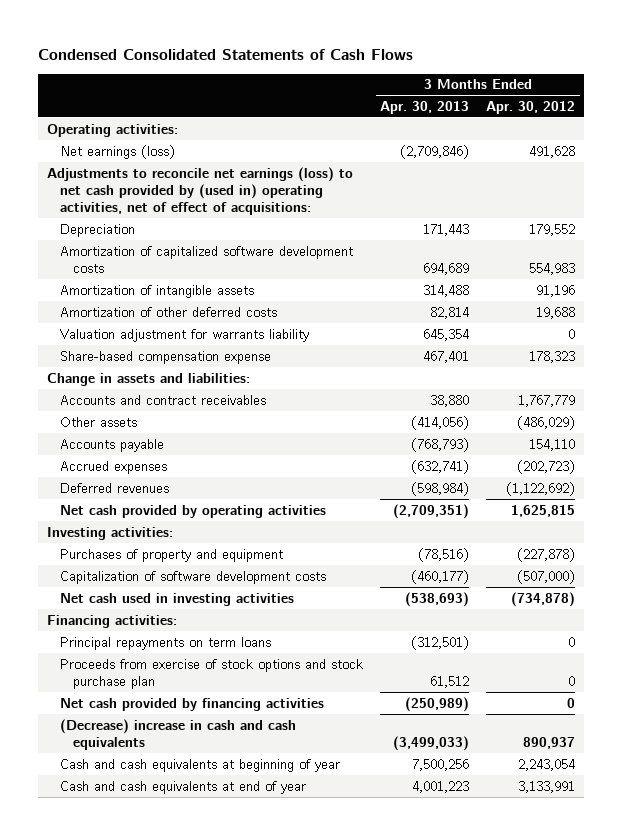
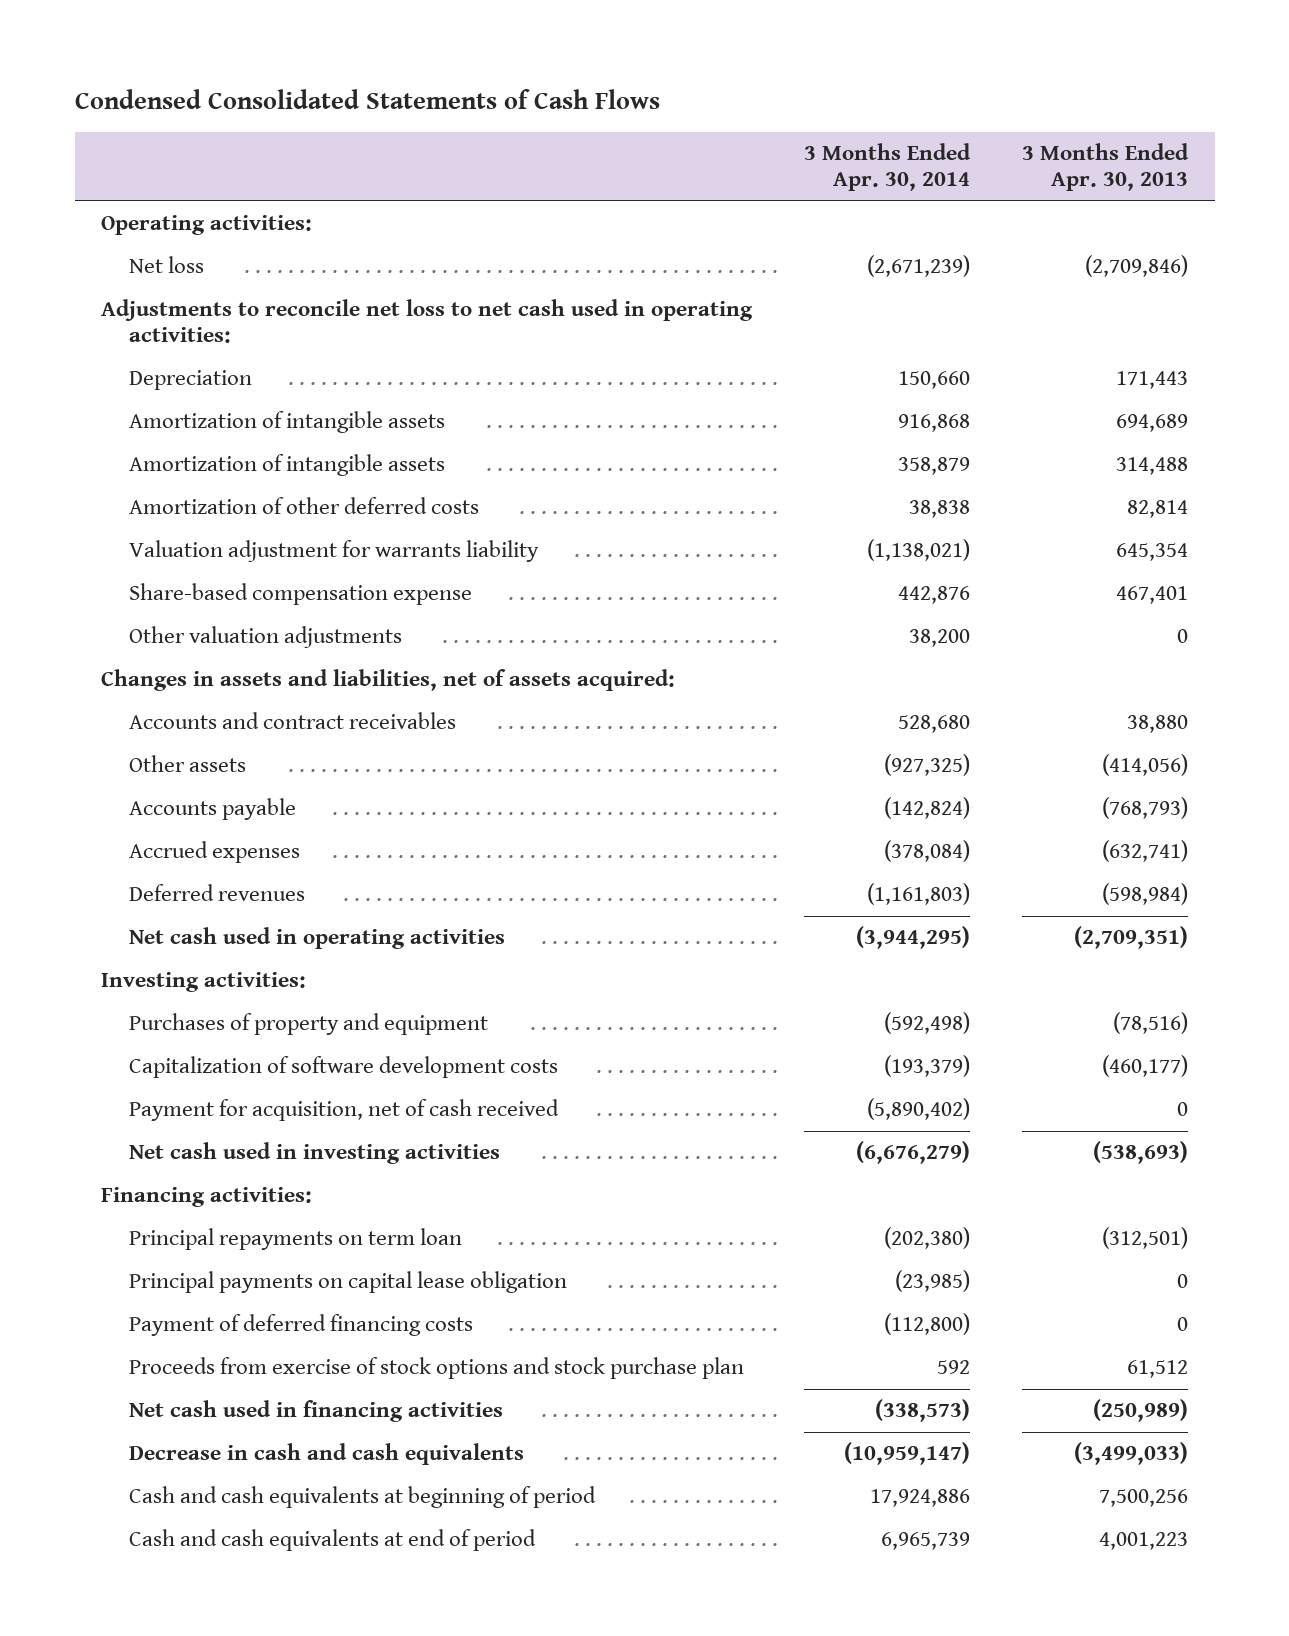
- | 3 Months Ended Apr. 30, 2013 | 3 Months Ended Apr. 30, 2012
+ | 3 Months Ended Apr. 30, 2014 | 3 Months Ended Apr. 30, 2013
- Net earnings (loss) | (2,709,846) | 491,628
- Adjustments to reconcile net earnings (loss) to net cash provided by (used in) operating activities, net of effect of acquisitions:
+ Net loss | (2,671,239) | (2,709,846)
+ Adjustments to reconcile net loss to net cash used in operating activities:
- Amortization of capitalized software development costs | 694,689 | 554,983
+ Amortization of intangible assets | 916,868 | 694,689
- Change in assets and liabilities:
+ Other valuation adjustments | 38,200 | 0
+ Changes in assets and liabilities, net of assets acquired:
- Net cash provided by operating activities | (2,709,351) | 1,625,815
+ Net cash used in operating activities | (3,944,295) | (2,709,351)
+ Payment for acquisition, net of cash received | (5,890,402) | 0
- Principal repayments on term loans | (312,501) | 0
+ Principal repayments on term loan | (202,380) | (312,501)
+ Principal payments on capital lease obligation | (23,985) | 0
+ Payment of deferred financing costs | (112,800) | 0
- Net cash provided by financing activities | (250,989) | 0
- (Decrease) increase in cash and cash equivalents | (3,499,033) | 890,937
- Cash and cash equivalents at beginning of year | 7,500,256 | 2,243,054
- Cash and cash equivalents at end of year | 4,001,223 | 3,133,991
+ Net cash used in financing activities | (338,573) | (250,989)
+ Decrease in cash and cash equivalents | (10,959,147) | (3,499,033)
+ Cash and cash equivalents at beginning of period | 17,924,886 | 7,500,256
+ Cash and cash equivalents at end of period | 6,965,739 | 4,001,223

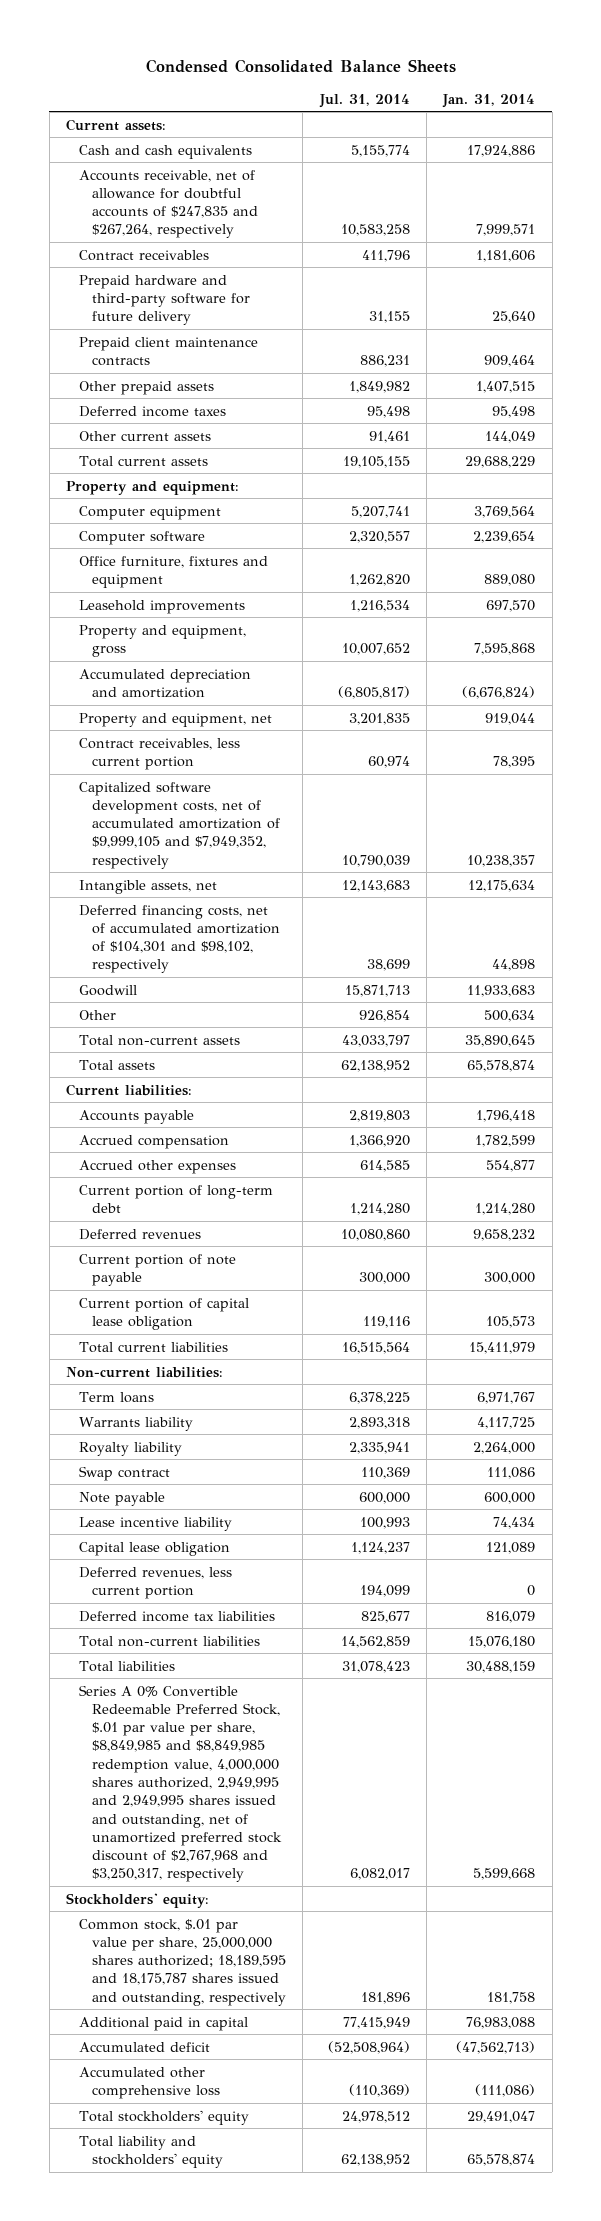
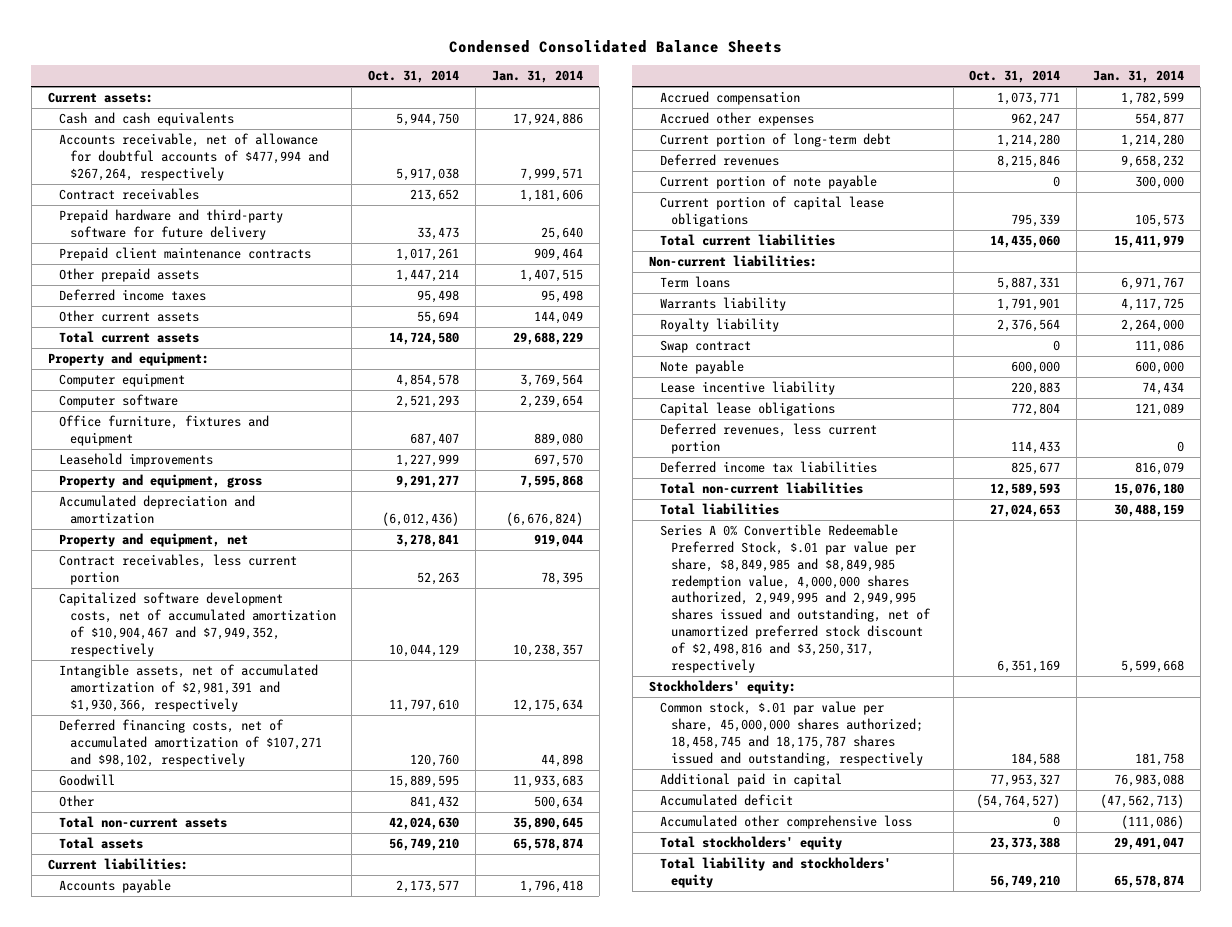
- | Jul. 31, 2014 | Jan. 31, 2014
+ | Oct. 31, 2014 | Jan. 31, 2014
- Accounts receivable, net of allowance for doubtful accounts of $247,835 and $267,264, respectively | 10,583,258 | 7,999,571
+ Accounts receivable, net of allowance for doubtful accounts of $477,994 and $267,264, respectively | 5,917,038 | 7,999,571
- Capitalized software development costs, net of accumulated amortization of $9,999,105 and $7,949,352, respectively | 10,790,039 | 10,238,357
- Intangible assets, net | 12,143,683 | 12,175,634
- Deferred financing costs, net of accumulated amortization of $104,301 and $98,102, respectively | 38,699 | 44,898
+ Capitalized software development costs, net of accumulated amortization of $10,904,467 and $7,949,352, respectively | 10,044,129 | 10,238,357
+ Intangible assets, net of accumulated amortization of $2,981,391 and $1,930,366, respectively | 11,797,610 | 12,175,634
+ Deferred financing costs, net of accumulated amortization of $107,271 and $98,102, respectively | 120,760 | 44,898
- Current portion of capital lease obligation | 119,116 | 105,573
+ Current portion of capital lease obligations | 795,339 | 105,573
- Capital lease obligation | 1,124,237 | 121,089
+ Capital lease obligations | 772,804 | 121,089
- Series A 0% Convertible Redeemable Preferred Stock, $.01 par value per share, $8,849,985 and $8,849,985 redemption value, 4,000,000 shares authorized, 2,949,995 and 2,949,995 shares issued and outstanding, net of unamortized preferred stock discount of $2,767,968 and $3,250,317, respectively | 6,082,017 | 5,599,668
+ Series A 0% Convertible Redeemable Preferred Stock, $.01 par value per share, $8,849,985 and $8,849,985 redemption value, 4,000,000 shares authorized, 2,949,995 and 2,949,995 shares issued and outstanding, net of unamortized preferred stock discount of $2,498,816 and $3,250,317, respectively | 6,351,169 | 5,599,668
- Common stock, $.01 par value per share, 25,000,000 shares authorized; 18,189,595 and 18,175,787 shares issued and outstanding, respectively | 181,896 | 181,758
+ Common stock, $.01 par value per share, 45,000,000 shares authorized; 18,458,745 and 18,175,787 shares issued and outstanding, respectively | 184,588 | 181,758

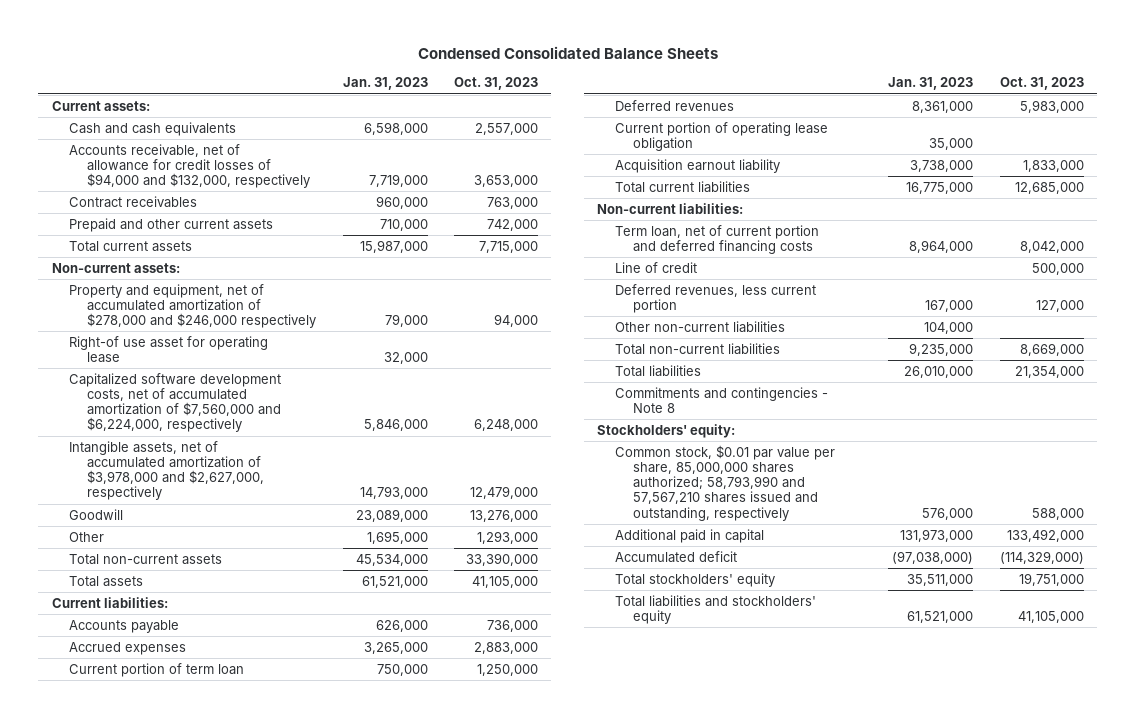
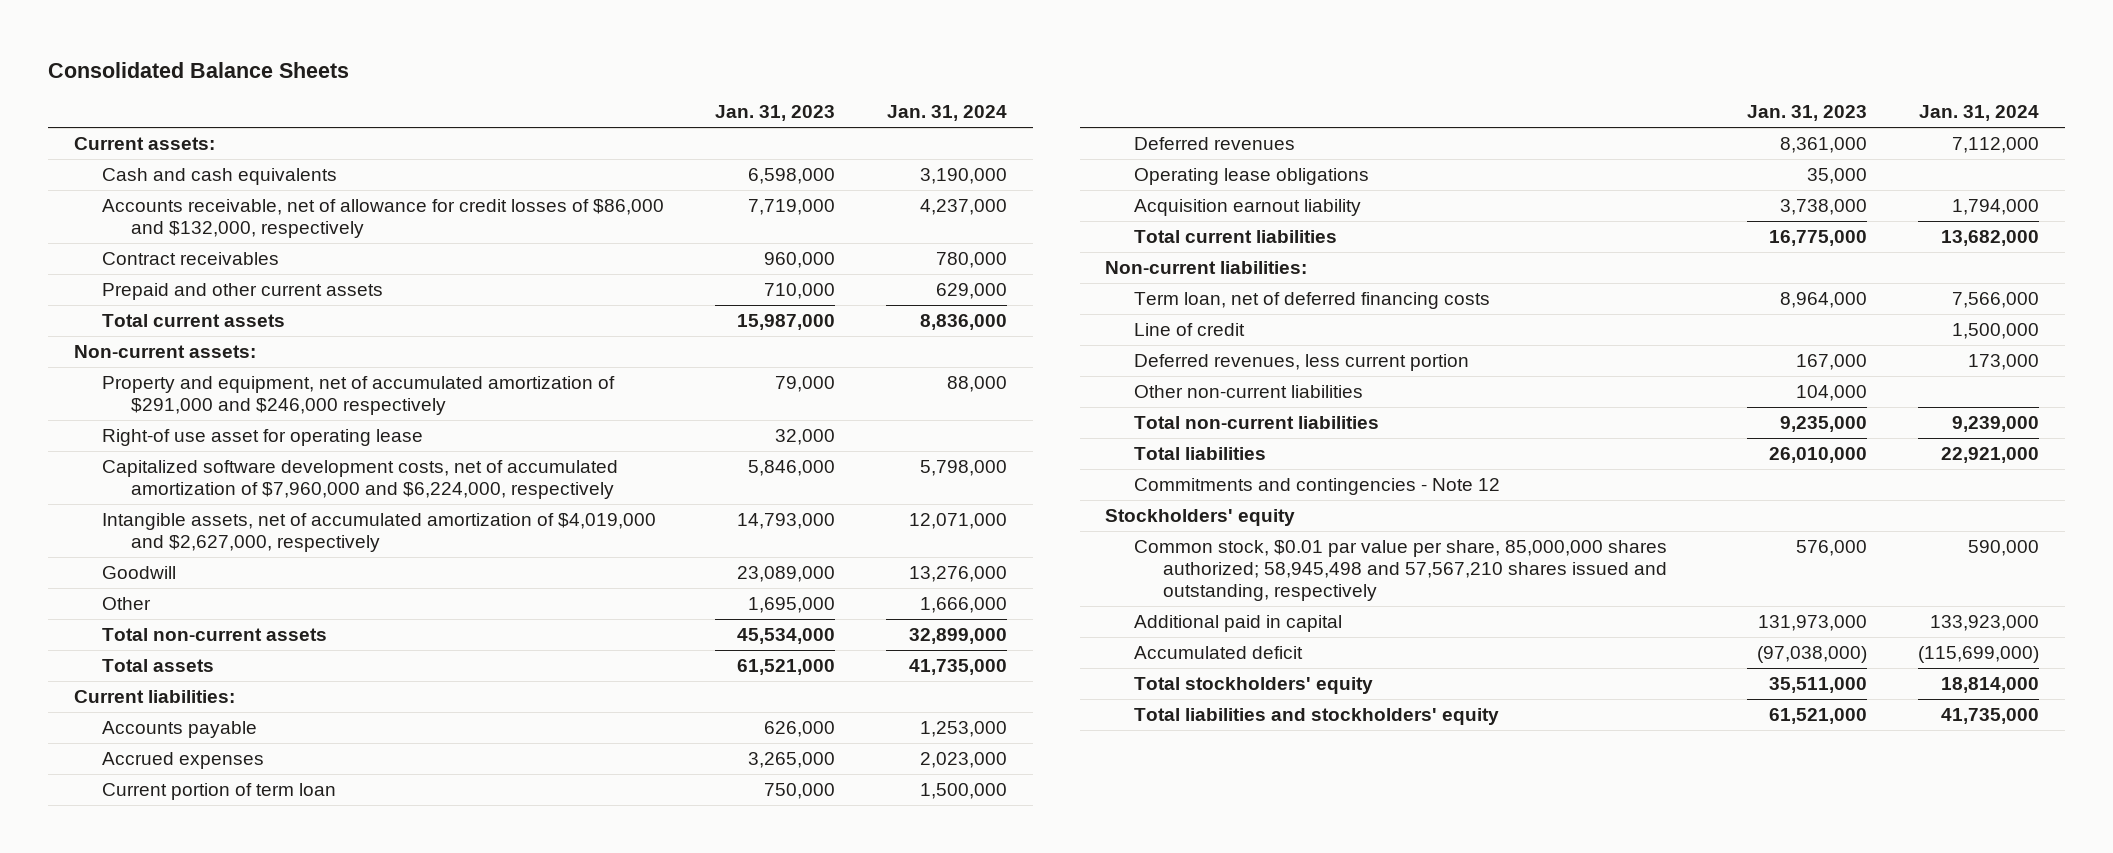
- Condensed Consolidated Balance Sheets
+ Consolidated Balance Sheets
- | Jan. 31, 2023 | Oct. 31, 2023
+ | Jan. 31, 2023 | Jan. 31, 2024
- Accounts receivable, net of allowance for credit losses of $94,000 and $132,000, respectively | 7,719,000 | 3,653,000
+ Accounts receivable, net of allowance for credit losses of $86,000 and $132,000, respectively | 7,719,000 | 4,237,000
- Property and equipment, net of accumulated amortization of $278,000 and $246,000 respectively | 79,000 | 94,000
+ Property and equipment, net of accumulated amortization of $291,000 and $246,000 respectively | 79,000 | 88,000
- Capitalized software development costs, net of accumulated amortization of $7,560,000 and $6,224,000, respectively | 5,846,000 | 6,248,000
- Intangible assets, net of accumulated amortization of $3,978,000 and $2,627,000, respectively | 14,793,000 | 12,479,000
+ Capitalized software development costs, net of accumulated amortization of $7,960,000 and $6,224,000, respectively | 5,846,000 | 5,798,000
+ Intangible assets, net of accumulated amortization of $4,019,000 and $2,627,000, respectively | 14,793,000 | 12,071,000
- Current portion of operating lease obligation | 35,000 |
+ Operating lease obligations | 35,000 |
- Term loan, net of current portion and deferred financing costs | 8,964,000 | 8,042,000
+ Term loan, net of deferred financing costs | 8,964,000 | 7,566,000
- Commitments and contingencies - Note 8
- Stockholders' equity:
- Common stock, $0.01 par value per share, 85,000,000 shares authorized; 58,793,990 and 57,567,210 shares issued and outstanding, respectively | 576,000 | 588,000
+ Commitments and contingencies - Note 12
+ Stockholders' equity
+ Common stock, $0.01 par value per share, 85,000,000 shares authorized; 58,945,498 and 57,567,210 shares issued and outstanding, respectively | 576,000 | 590,000

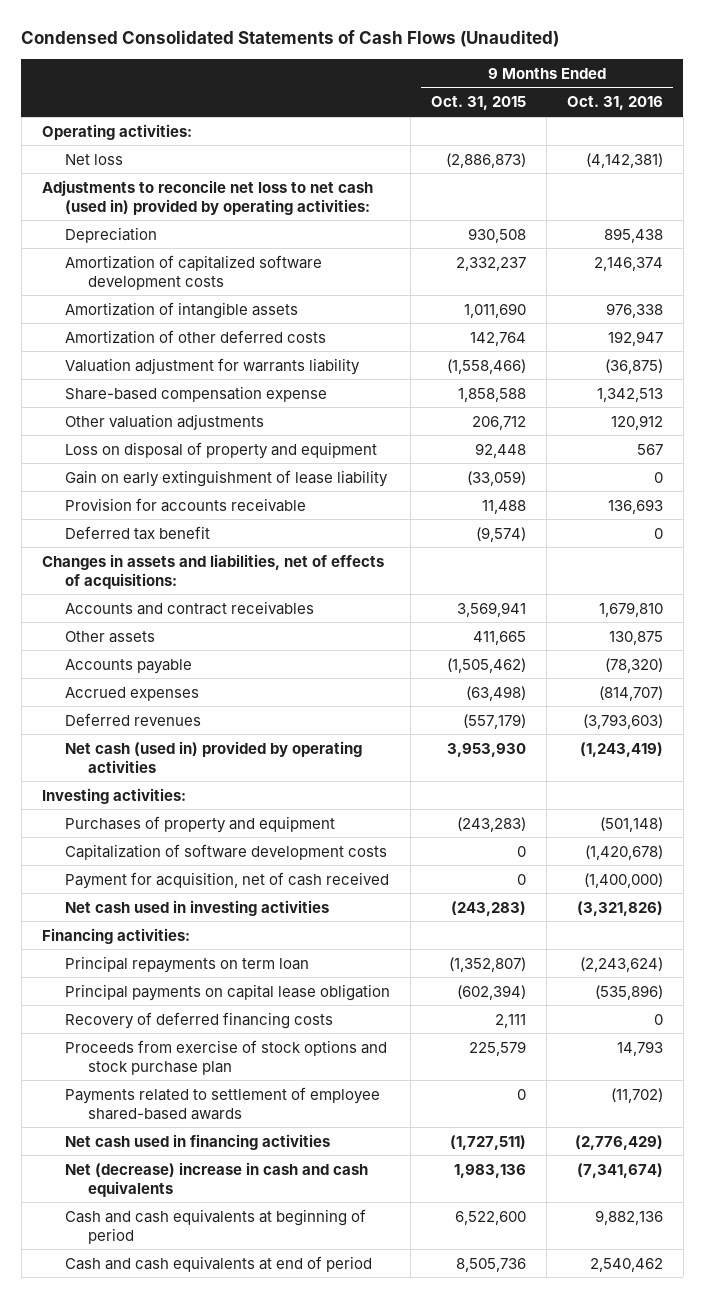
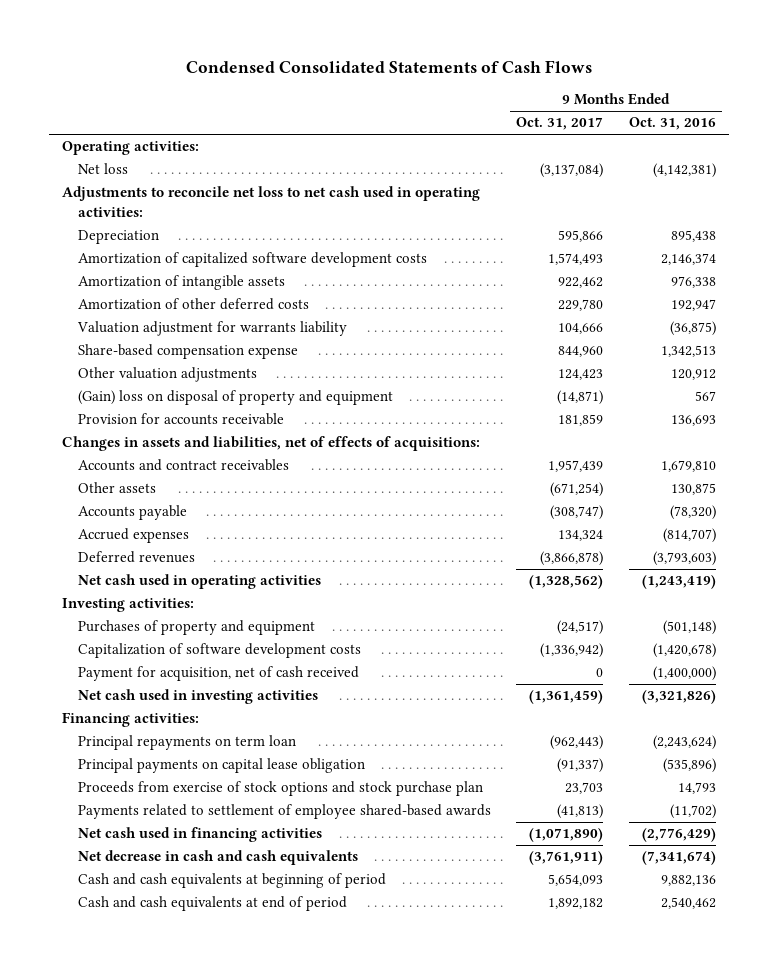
- Condensed Consolidated Statements of Cash Flows (Unaudited)
+ Condensed Consolidated Statements of Cash Flows
- | 9 Months Ended Oct. 31, 2015 | 9 Months Ended Oct. 31, 2016
+ | 9 Months Ended Oct. 31, 2017 | 9 Months Ended Oct. 31, 2016
- Adjustments to reconcile net loss to net cash (used in) provided by operating activities:
+ Adjustments to reconcile net loss to net cash used in operating activities:
- Loss on disposal of property and equipment | 92,448 | 567
- Gain on early extinguishment of lease liability | (33,059) | 0
+ (Gain) loss on disposal of property and equipment | (14,871) | 567
- Deferred tax benefit | (9,574) | 0
- Net cash (used in) provided by operating activities | 3,953,930 | (1,243,419)
+ Net cash used in operating activities | (1,328,562) | (1,243,419)
- Recovery of deferred financing costs | 2,111 | 0
- Net (decrease) increase in cash and cash equivalents | 1,983,136 | (7,341,674)
+ Net decrease in cash and cash equivalents | (3,761,911) | (7,341,674)

